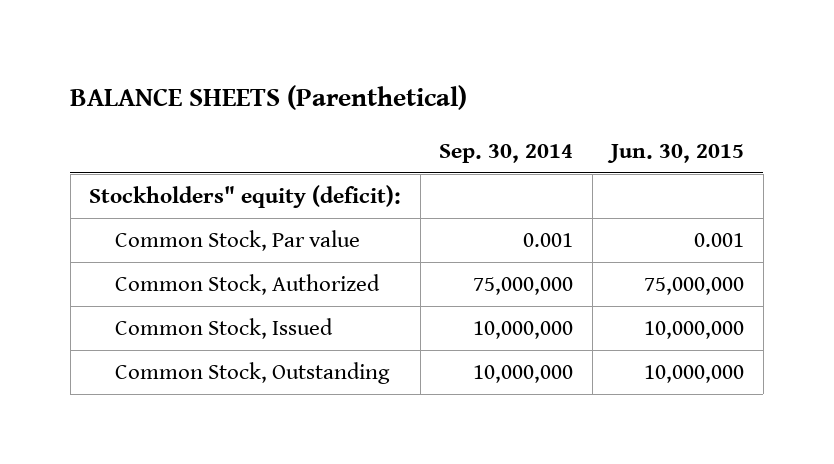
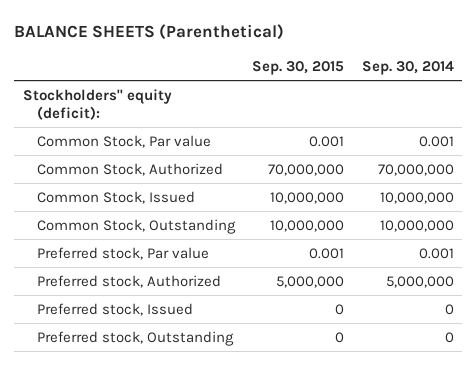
- | Sep. 30, 2014 | Jun. 30, 2015
+ | Sep. 30, 2015 | Sep. 30, 2014
- Common Stock, Authorized | 75,000,000 | 75,000,000
+ Common Stock, Authorized | 70,000,000 | 70,000,000
+ Preferred stock, Par value | 0.001 | 0.001
+ Preferred stock, Authorized | 5,000,000 | 5,000,000
+ Preferred stock, Issued | 0 | 0
+ Preferred stock, Outstanding | 0 | 0

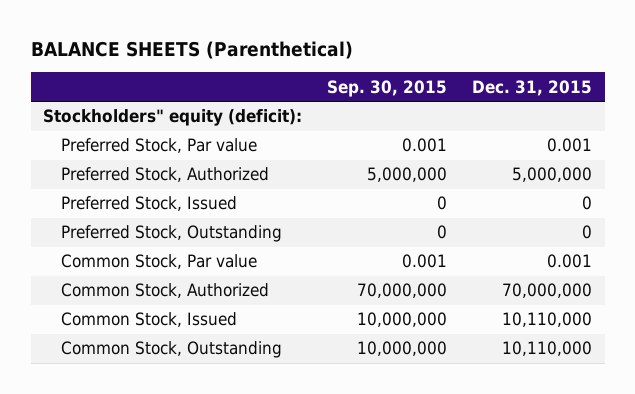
- | Sep. 30, 2015 | Sep. 30, 2014
+ | Sep. 30, 2015 | Dec. 31, 2015
+ Preferred Stock, Par value | 0.001 | 0.001
+ Preferred Stock, Authorized | 5,000,000 | 5,000,000
+ Preferred Stock, Issued | 0 | 0
+ Preferred Stock, Outstanding | 0 | 0
- Preferred stock, Par value | 0.001 | 0.001
- Preferred stock, Authorized | 5,000,000 | 5,000,000
- Preferred stock, Issued | 0 | 0
- Preferred stock, Outstanding | 0 | 0

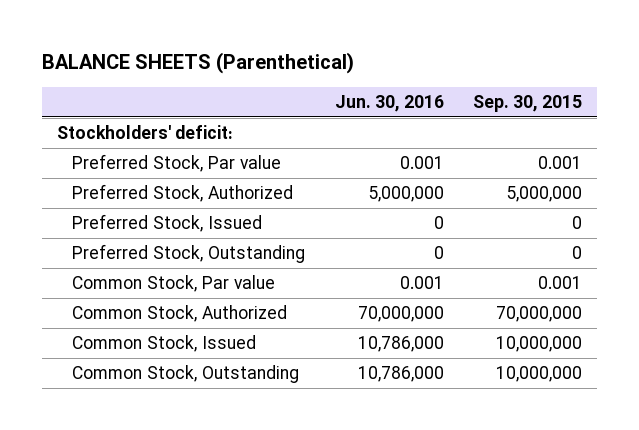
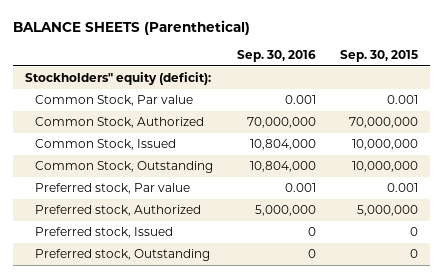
- | Jun. 30, 2016 | Sep. 30, 2015
+ | Sep. 30, 2016 | Sep. 30, 2015
- Stockholders' deficit:
- Preferred Stock, Par value | 0.001 | 0.001
- Preferred Stock, Authorized | 5,000,000 | 5,000,000
- Preferred Stock, Issued | 0 | 0
- Preferred Stock, Outstanding | 0 | 0
+ Stockholders" equity (deficit):
+ Preferred stock, Par value | 0.001 | 0.001
+ Preferred stock, Authorized | 5,000,000 | 5,000,000
+ Preferred stock, Issued | 0 | 0
+ Preferred stock, Outstanding | 0 | 0

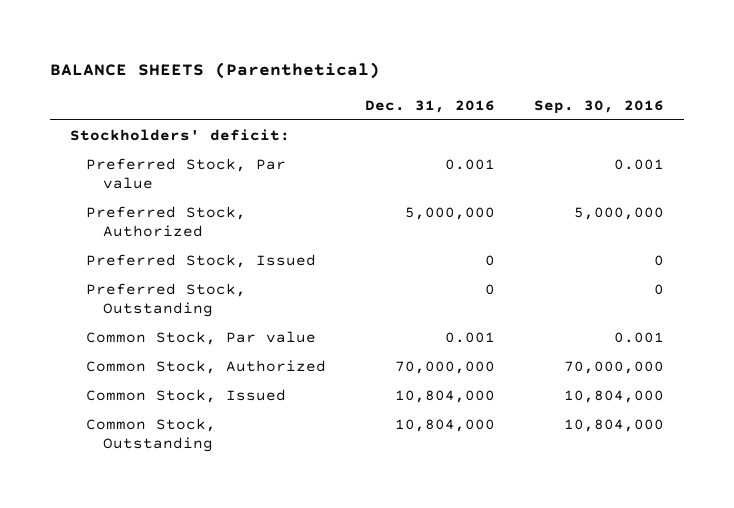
- | Sep. 30, 2016 | Sep. 30, 2015
+ | Dec. 31, 2016 | Sep. 30, 2016
- Stockholders" equity (deficit):
+ Stockholders' deficit:
+ Preferred Stock, Par value | 0.001 | 0.001
+ Preferred Stock, Authorized | 5,000,000 | 5,000,000
+ Preferred Stock, Issued | 0 | 0
+ Preferred Stock, Outstanding | 0 | 0
- Preferred stock, Par value | 0.001 | 0.001
- Preferred stock, Authorized | 5,000,000 | 5,000,000
- Preferred stock, Issued | 0 | 0
- Preferred stock, Outstanding | 0 | 0

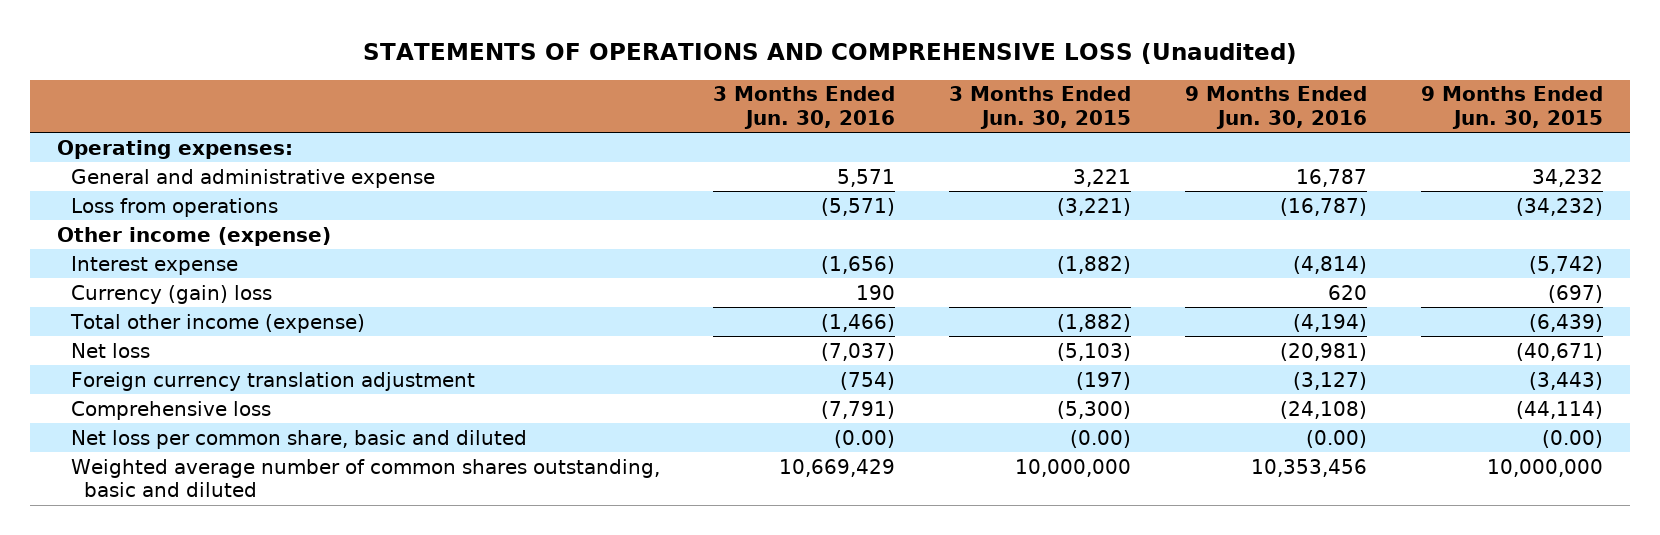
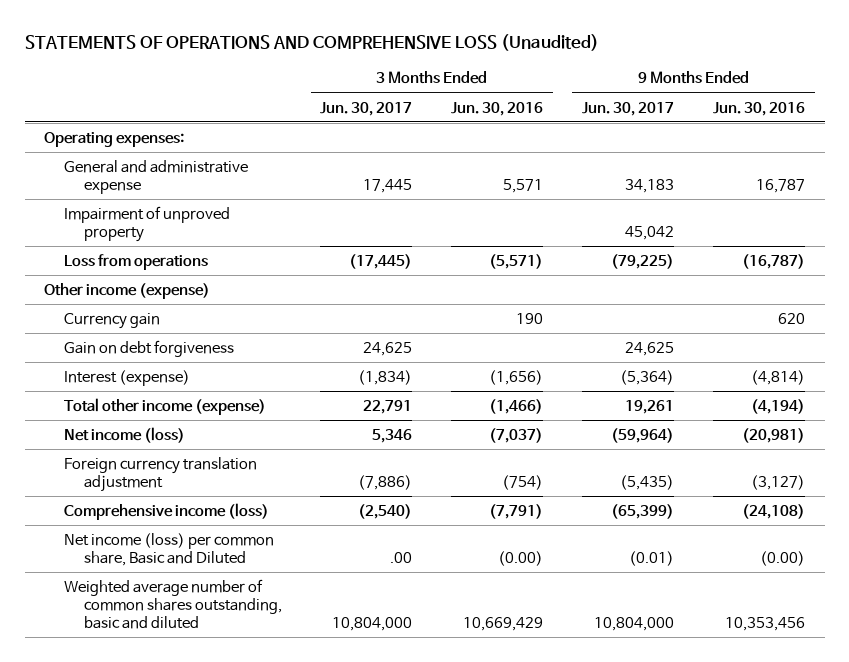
- | 3 Months Ended Jun. 30, 2016 | 3 Months Ended Jun. 30, 2015 | 9 Months Ended Jun. 30, 2016 | 9 Months Ended Jun. 30, 2015
+ | 3 Months Ended Jun. 30, 2017 | 3 Months Ended Jun. 30, 2016 | 9 Months Ended Jun. 30, 2017 | 9 Months Ended Jun. 30, 2016
+ Impairment of unproved property | | | 45,042 |
- Interest expense | (1,656) | (1,882) | (4,814) | (5,742)
- Currency (gain) loss | 190 | | 620 | (697)
+ Currency gain | | 190 | | 620
+ Gain on debt forgiveness | 24,625 | | 24,625 |
+ Interest (expense) | (1,834) | (1,656) | (5,364) | (4,814)
- Net loss | (7,037) | (5,103) | (20,981) | (40,671)
+ Net income (loss) | 5,346 | (7,037) | (59,964) | (20,981)
- Comprehensive loss | (7,791) | (5,300) | (24,108) | (44,114)
- Net loss per common share, basic and diluted | (0.00) | (0.00) | (0.00) | (0.00)
+ Comprehensive income (loss) | (2,540) | (7,791) | (65,399) | (24,108)
+ Net income (loss) per common share, Basic and Diluted | .00 | (0.00) | (0.01) | (0.00)

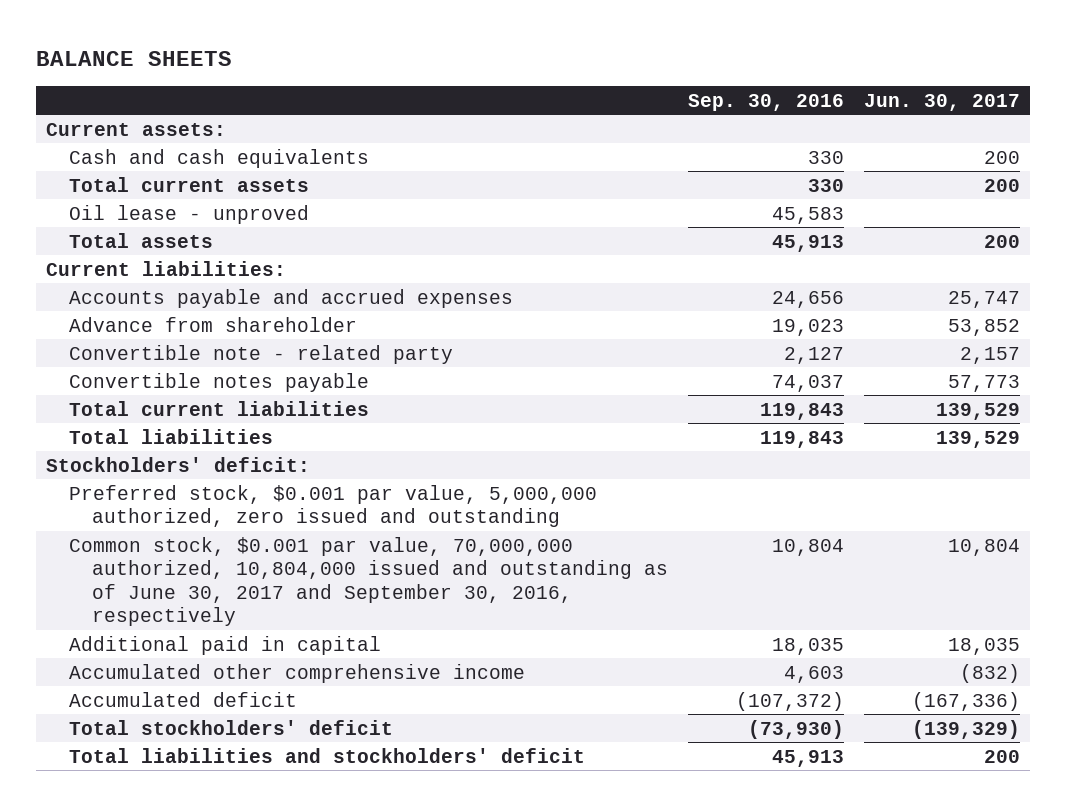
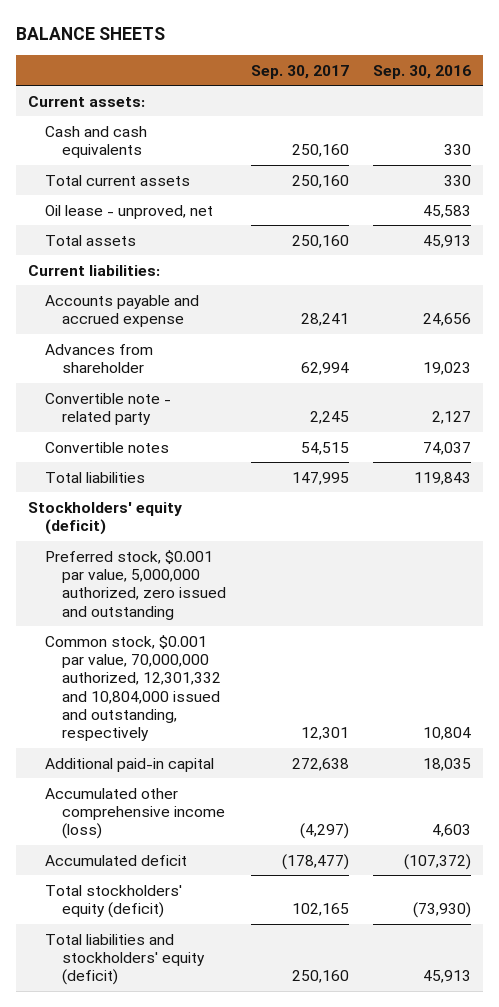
- | Sep. 30, 2016 | Jun. 30, 2017
+ | Sep. 30, 2017 | Sep. 30, 2016
- Oil lease - unproved | 45,583 |
+ Oil lease - unproved, net | | 45,583
- Accounts payable and accrued expenses | 24,656 | 25,747
- Advance from shareholder | 19,023 | 53,852
+ Accounts payable and accrued expense | 28,241 | 24,656
+ Advances from shareholder | 62,994 | 19,023
- Convertible notes payable | 74,037 | 57,773
- Total current liabilities | 119,843 | 139,529
+ Convertible notes | 54,515 | 74,037
- Stockholders' deficit:
+ Stockholders' equity (deficit)
- Common stock, $0.001 par value, 70,000,000 authorized, 10,804,000 issued and outstanding as of June 30, 2017 and September 30, 2016, respectively | 10,804 | 10,804
- Additional paid in capital | 18,035 | 18,035
- Accumulated other comprehensive income | 4,603 | (832)
+ Common stock, $0.001 par value, 70,000,000 authorized, 12,301,332 and 10,804,000 issued and outstanding, respectively | 12,301 | 10,804
+ Additional paid-in capital | 272,638 | 18,035
+ Accumulated other comprehensive income (loss) | (4,297) | 4,603
- Total stockholders' deficit | (73,930) | (139,329)
- Total liabilities and stockholders' deficit | 45,913 | 200
+ Total stockholders' equity (deficit) | 102,165 | (73,930)
+ Total liabilities and stockholders' equity (deficit) | 250,160 | 45,913

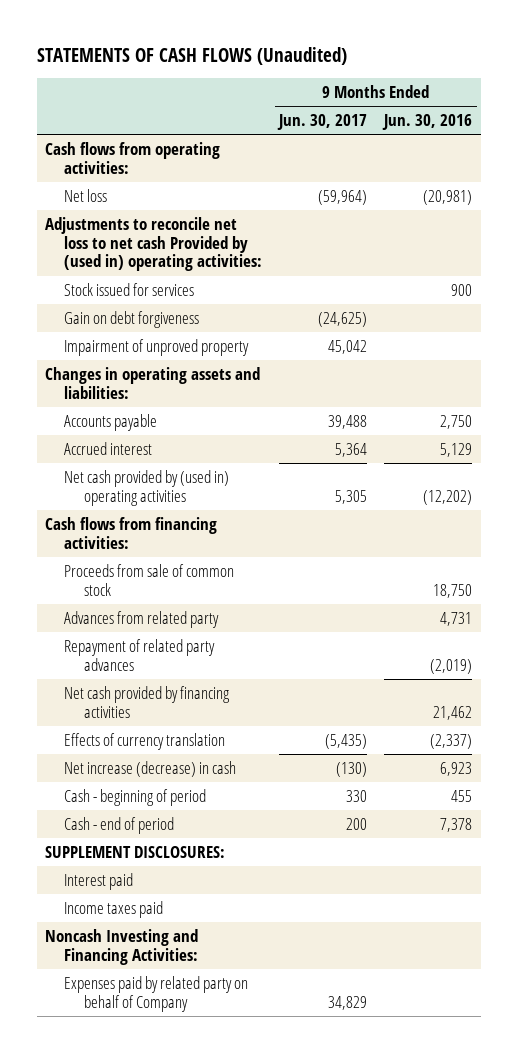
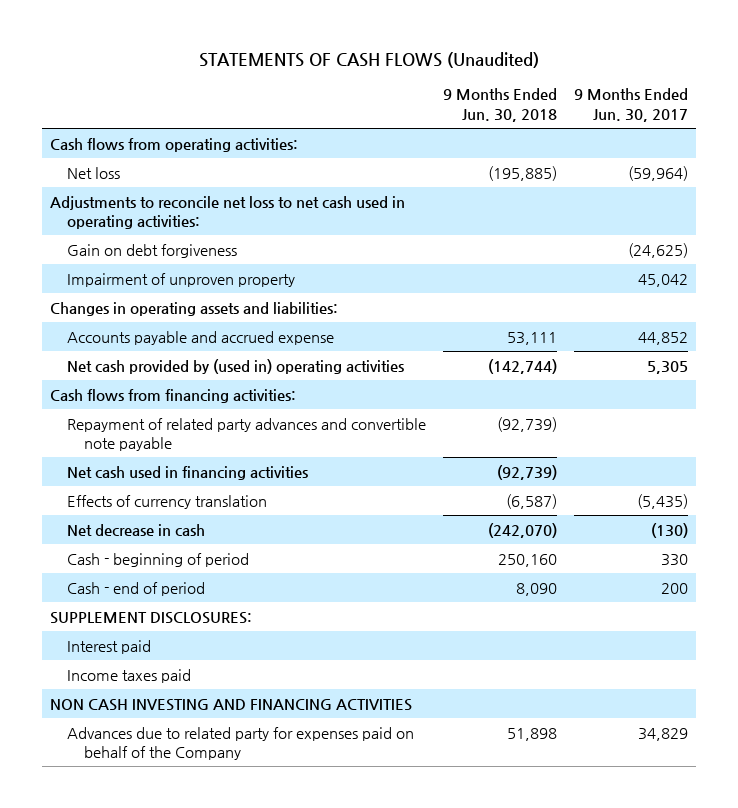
- | 9 Months Ended Jun. 30, 2017 | 9 Months Ended Jun. 30, 2016
+ | 9 Months Ended Jun. 30, 2018 | 9 Months Ended Jun. 30, 2017
- Adjustments to reconcile net loss to net cash Provided by (used in) operating activities:
- Stock issued for services | | 900
+ Adjustments to reconcile net loss to net cash used in operating activities:
- Impairment of unproved property | 45,042 |
+ Impairment of unproven property | | 45,042
- Accounts payable | 39,488 | 2,750
- Accrued interest | 5,364 | 5,129
+ Accounts payable and accrued expense | 53,111 | 44,852
- Proceeds from sale of common stock | | 18,750
- Advances from related party | | 4,731
- Repayment of related party advances | | (2,019)
- Net cash provided by financing activities | | 21,462
+ Repayment of related party advances and convertible note payable | (92,739) |
+ Net cash used in financing activities | (92,739) |
- Net increase (decrease) in cash | (130) | 6,923
+ Net decrease in cash | (242,070) | (130)
- Noncash Investing and Financing Activities:
- Expenses paid by related party on behalf of Company | 34,829 |
+ NON CASH INVESTING AND FINANCING ACTIVITIES
+ Advances due to related party for expenses paid on behalf of the Company | 51,898 | 34,829

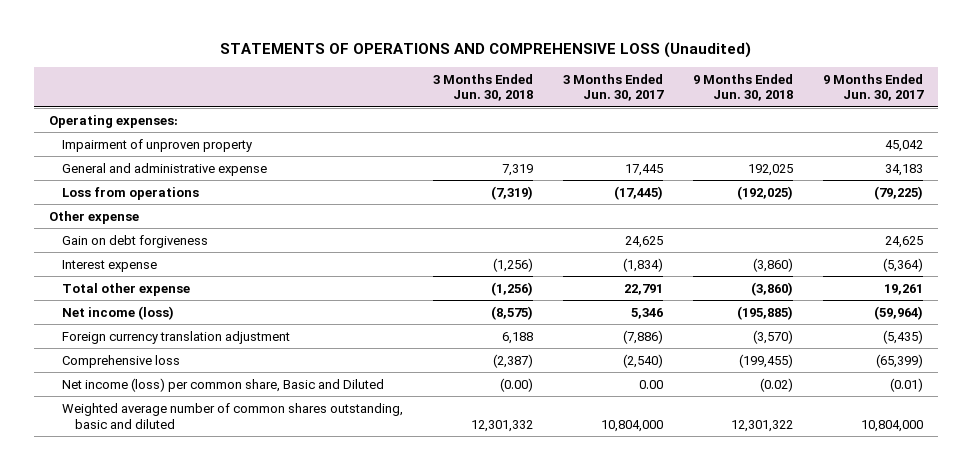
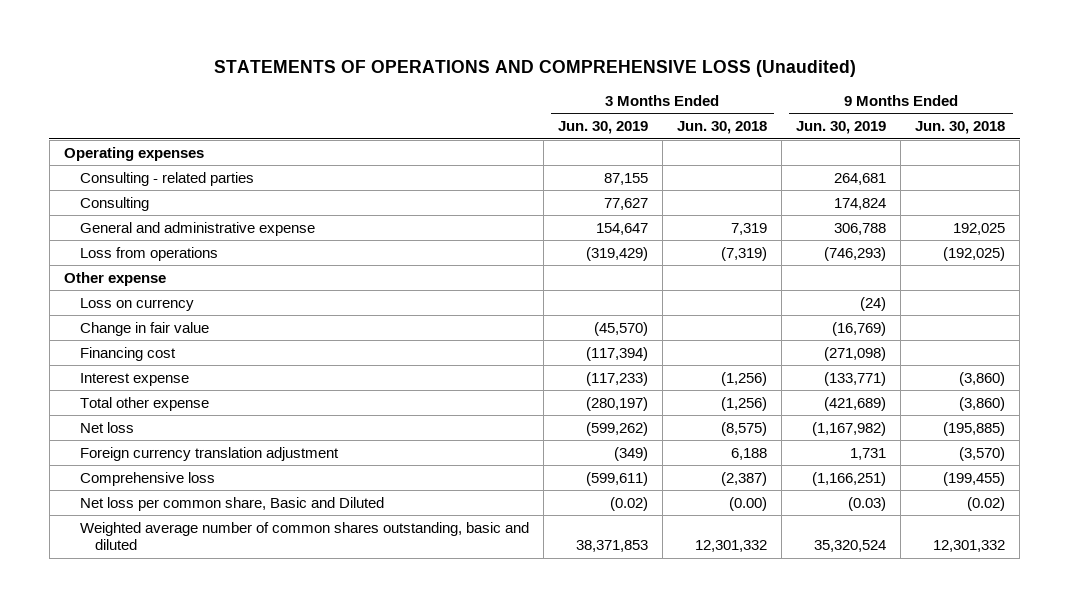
- | 3 Months Ended Jun. 30, 2018 | 3 Months Ended Jun. 30, 2017 | 9 Months Ended Jun. 30, 2018 | 9 Months Ended Jun. 30, 2017
+ | 3 Months Ended Jun. 30, 2019 | 3 Months Ended Jun. 30, 2018 | 9 Months Ended Jun. 30, 2019 | 9 Months Ended Jun. 30, 2018
- Operating expenses:
- Impairment of unproven property | | | | 45,042
+ Operating expenses
+ Consulting - related parties | 87,155 | | 264,681 |
+ Consulting | 77,627 | | 174,824 |
- Gain on debt forgiveness | | 24,625 | | 24,625
+ Loss on currency | | | (24) |
+ Change in fair value | (45,570) | | (16,769) |
+ Financing cost | (117,394) | | (271,098) |
- Net income (loss) | (8,575) | 5,346 | (195,885) | (59,964)
+ Net loss | (599,262) | (8,575) | (1,167,982) | (195,885)
- Net income (loss) per common share, Basic and Diluted | (0.00) | 0.00 | (0.02) | (0.01)
- Weighted average number of common shares outstanding, basic and diluted | 12,301,332 | 10,804,000 | 12,301,322 | 10,804,000
+ Net loss per common share, Basic and Diluted | (0.02) | (0.00) | (0.03) | (0.02)
+ Weighted average number of common shares outstanding, basic and diluted | 38,371,853 | 12,301,332 | 35,320,524 | 12,301,332

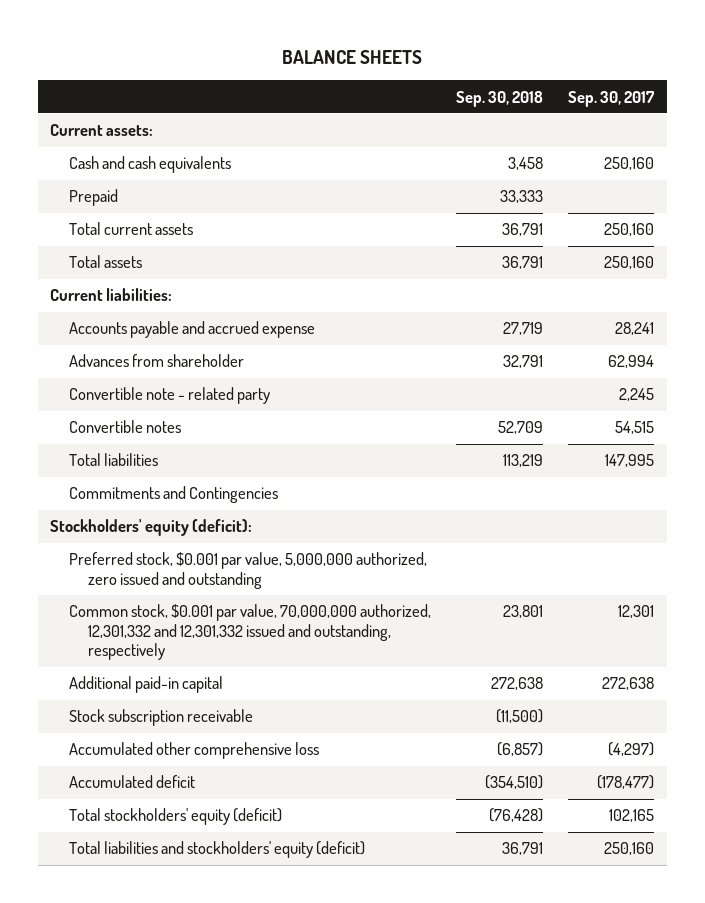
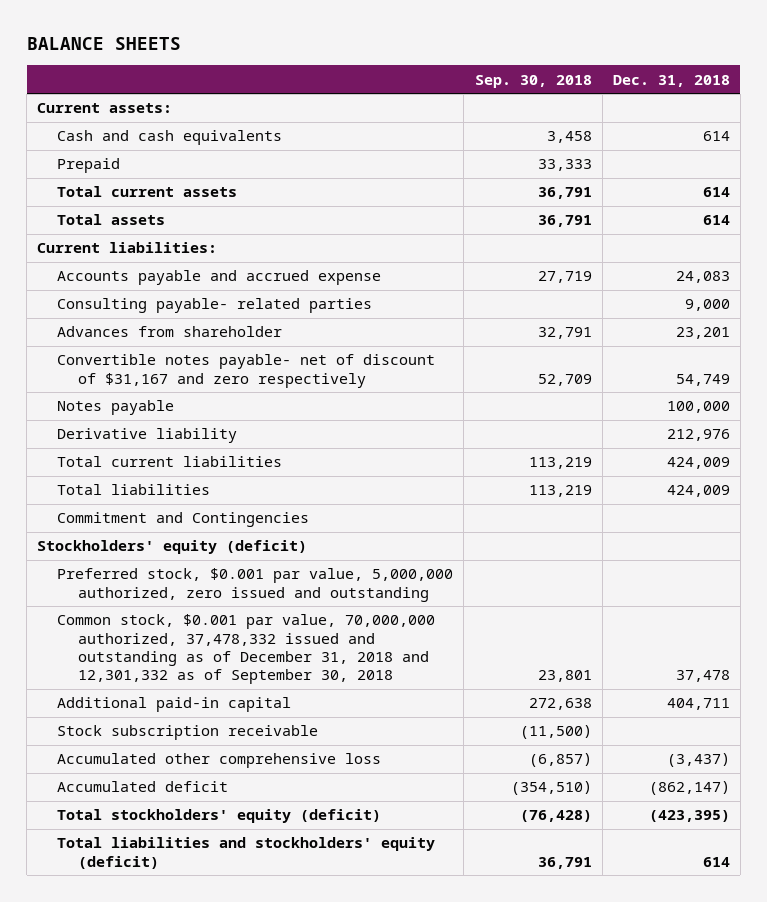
- | Sep. 30, 2018 | Sep. 30, 2017
+ | Sep. 30, 2018 | Dec. 31, 2018
+ Consulting payable- related parties | | 9,000
- Convertible note - related party | | 2,245
- Convertible notes | 52,709 | 54,515
+ Convertible notes payable- net of discount of $31,167 and zero respectively | 52,709 | 54,749
+ Notes payable | | 100,000
+ Derivative liability | | 212,976
+ Total current liabilities | 113,219 | 424,009
- Commitments and Contingencies
- Stockholders' equity (deficit):
+ Commitment and Contingencies
+ Stockholders' equity (deficit)
- Common stock, $0.001 par value, 70,000,000 authorized, 12,301,332 and 12,301,332 issued and outstanding, respectively | 23,801 | 12,301
+ Common stock, $0.001 par value, 70,000,000 authorized, 37,478,332 issued and outstanding as of December 31, 2018 and 12,301,332 as of September 30, 2018 | 23,801 | 37,478

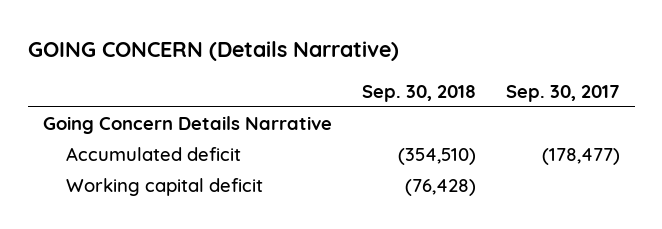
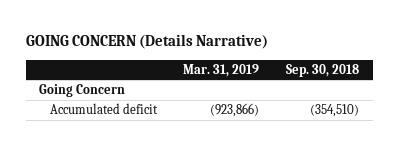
- | Sep. 30, 2018 | Sep. 30, 2017
+ | Mar. 31, 2019 | Sep. 30, 2018
- Going Concern Details Narrative
+ Going Concern
- Working capital deficit | (76,428) |

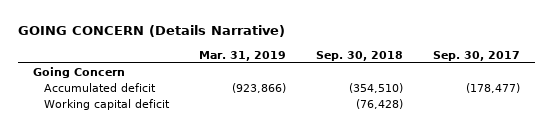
- | Mar. 31, 2019 | Sep. 30, 2018
+ | Mar. 31, 2019 | Sep. 30, 2018 | Sep. 30, 2017
+ Working capital deficit | | (76,428) |

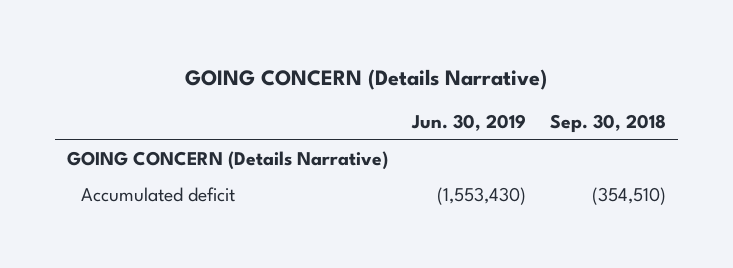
- | Mar. 31, 2019 | Sep. 30, 2018 | Sep. 30, 2017
+ | Jun. 30, 2019 | Sep. 30, 2018
- Going Concern
+ GOING CONCERN (Details Narrative)
- Working capital deficit | | (76,428) |

